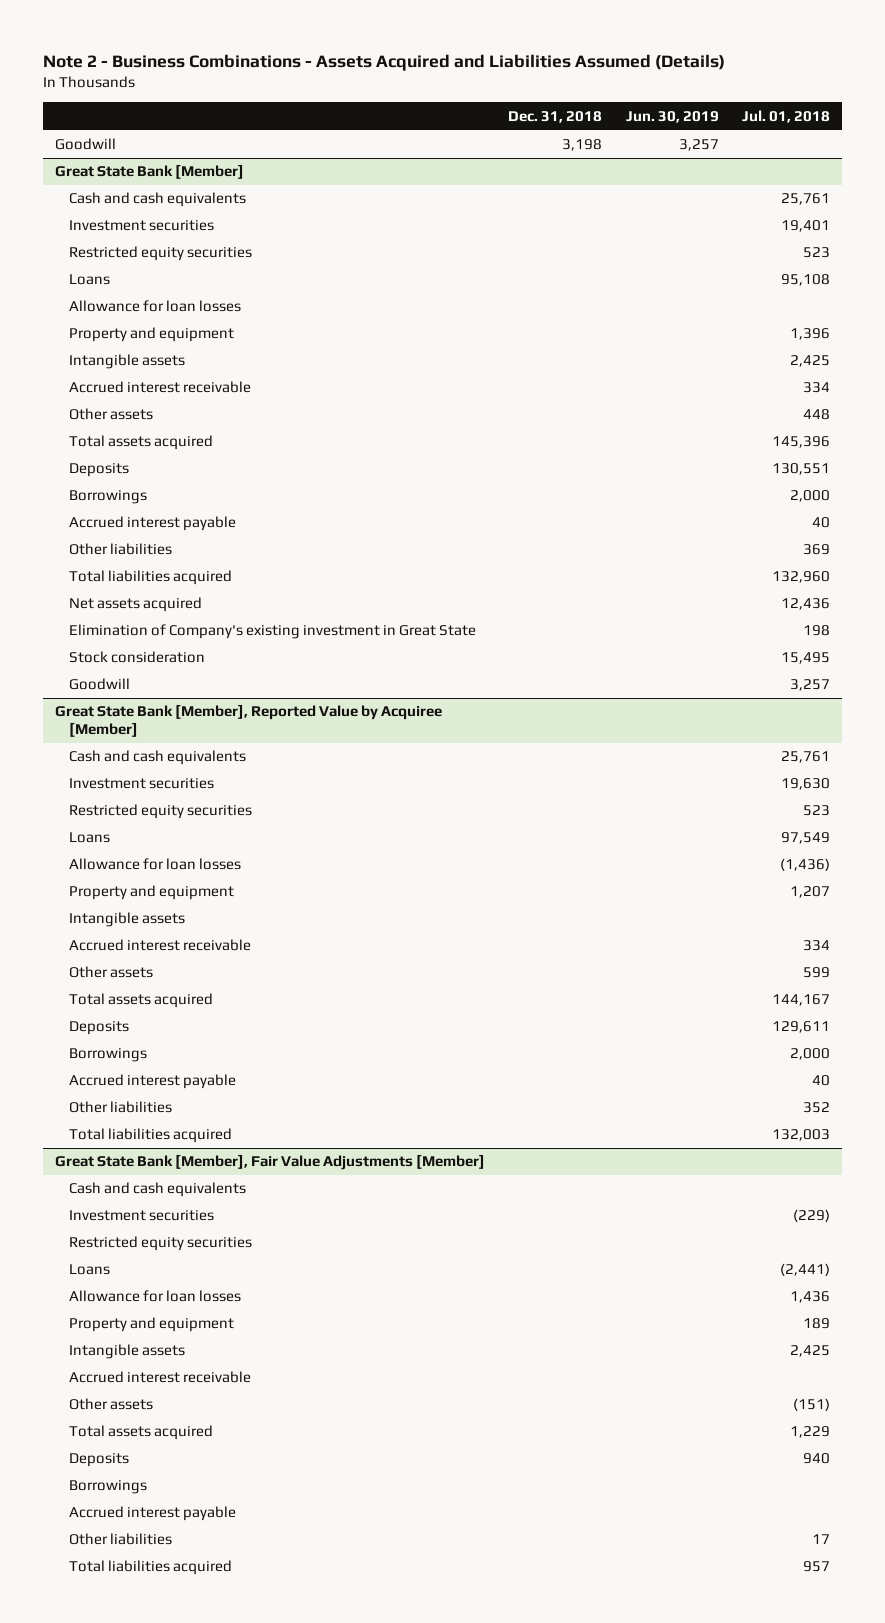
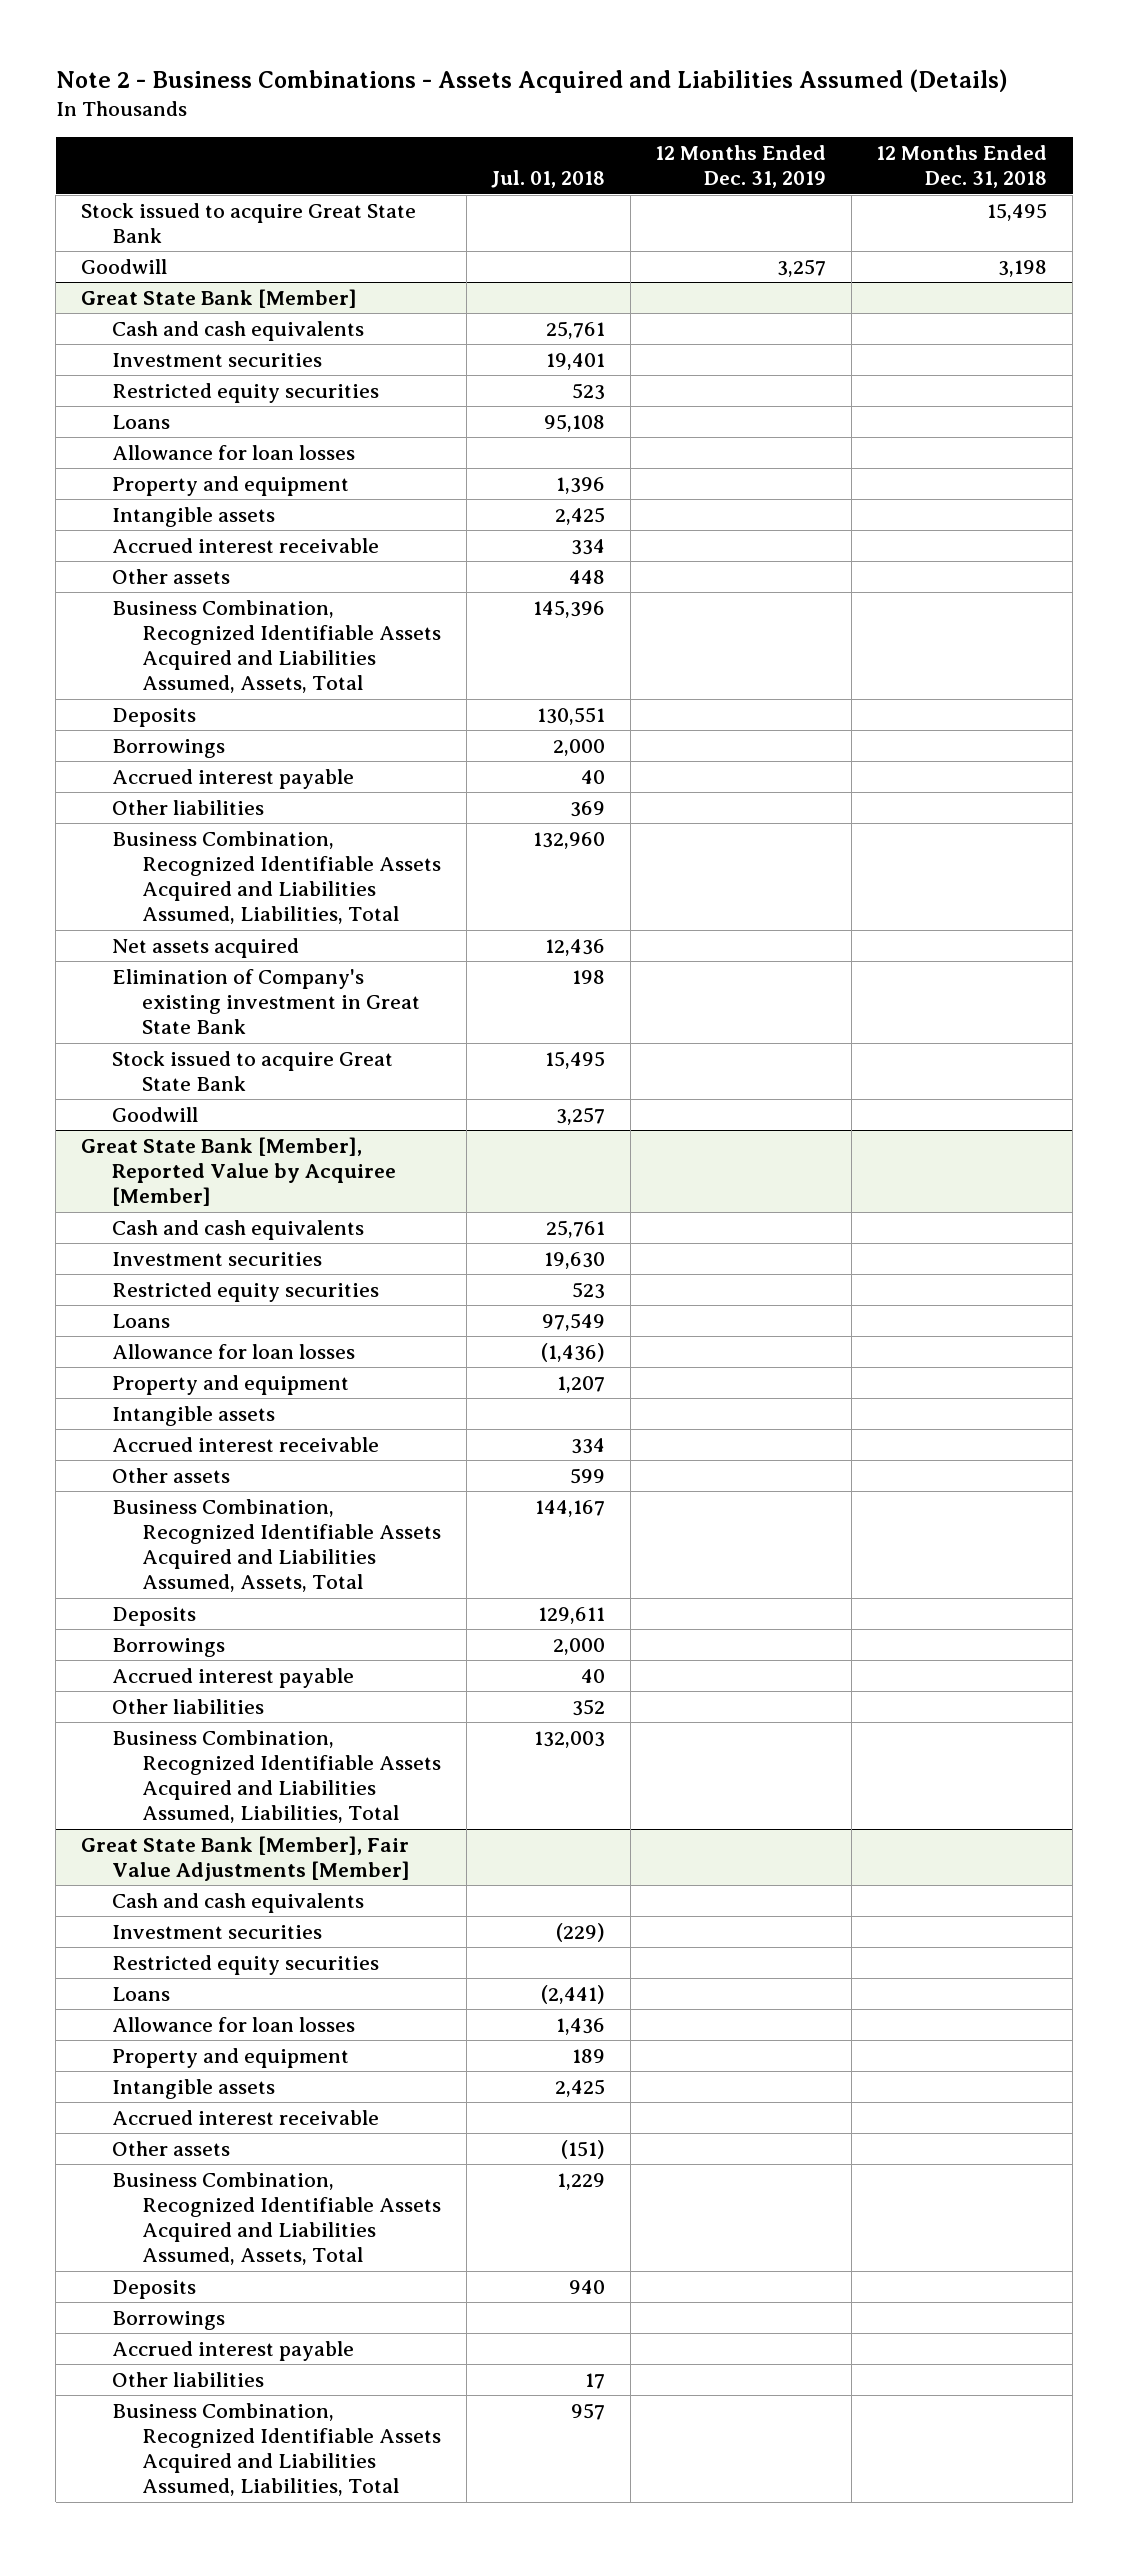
- | Dec. 31, 2018 | Jun. 30, 2019 | Jul. 01, 2018
+ | Jul. 01, 2018 | 12 Months Ended Dec. 31, 2019 | 12 Months Ended Dec. 31, 2018
+ Stock issued to acquire Great State Bank | | | 15,495
@ Great State Bank [Member]
- Total assets acquired | | | 145,396
+ Business Combination, Recognized Identifiable Assets Acquired and Liabilities Assumed, Assets, Total | 145,396 | |
- Total liabilities acquired | | | 132,960
+ Business Combination, Recognized Identifiable Assets Acquired and Liabilities Assumed, Liabilities, Total | 132,960 | |
- Elimination of Company's existing investment in Great State | | | 198
- Stock consideration | | | 15,495
+ Elimination of Company's existing investment in Great State Bank | 198 | |
+ Stock issued to acquire Great State Bank | 15,495 | |
@ Great State Bank [Member], Reported Value by Acquiree [Member]
- Total assets acquired | | | 144,167
+ Business Combination, Recognized Identifiable Assets Acquired and Liabilities Assumed, Assets, Total | 144,167 | |
- Total liabilities acquired | | | 132,003
+ Business Combination, Recognized Identifiable Assets Acquired and Liabilities Assumed, Liabilities, Total | 132,003 | |
@ Great State Bank [Member], Fair Value Adjustments [Member]
- Total assets acquired | | | 1,229
+ Business Combination, Recognized Identifiable Assets Acquired and Liabilities Assumed, Assets, Total | 1,229 | |
- Total liabilities acquired | | | 957
+ Business Combination, Recognized Identifiable Assets Acquired and Liabilities Assumed, Liabilities, Total | 957 | |

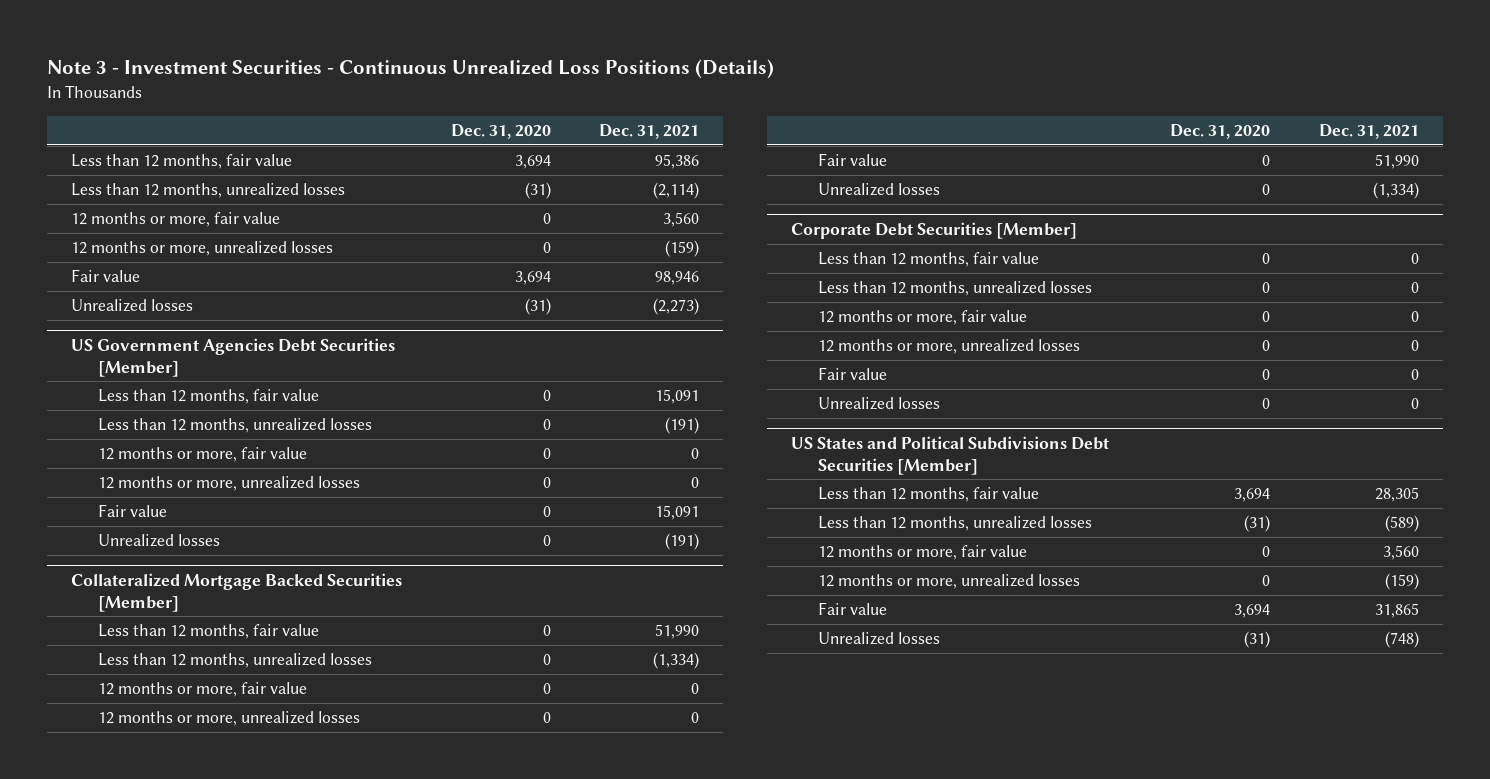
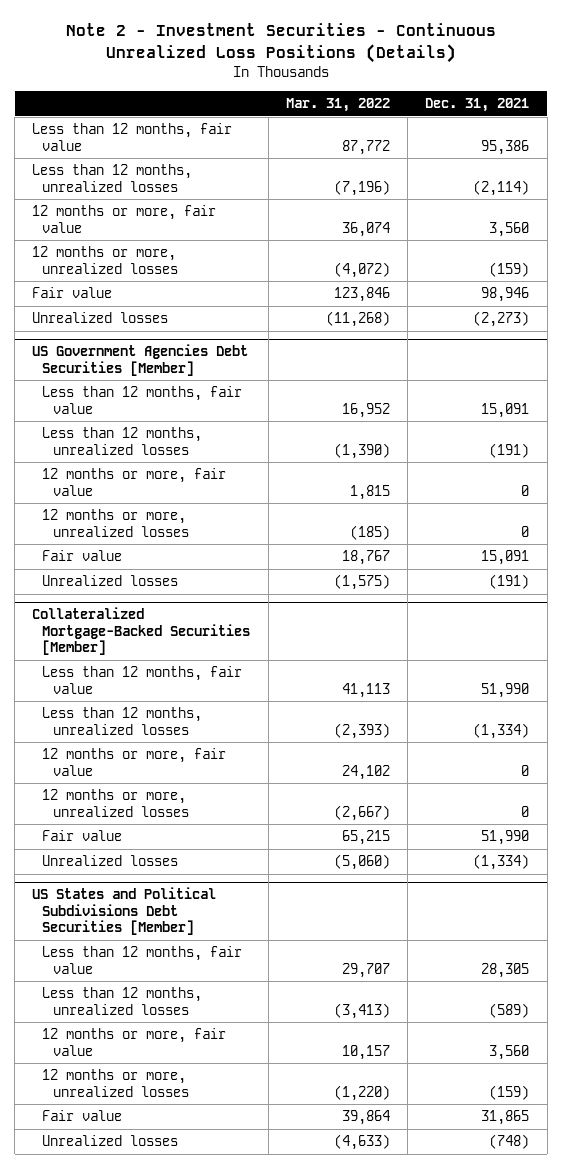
- Note 3 - Investment Securities - Continuous Unrealized Loss Positions (Details)
+ Note 2 - Investment Securities - Continuous Unrealized Loss Positions (Details)
- | Dec. 31, 2020 | Dec. 31, 2021
+ | Mar. 31, 2022 | Dec. 31, 2021
- Collateralized Mortgage Backed Securities [Member]
+ Collateralized Mortgage-Backed Securities [Member]
- Corporate Debt Securities [Member]
- Less than 12 months, fair value | 0 | 0
- Less than 12 months, unrealized losses | 0 | 0
- 12 months or more, fair value | 0 | 0
- 12 months or more, unrealized losses | 0 | 0
- Fair value | 0 | 0
- Unrealized losses | 0 | 0

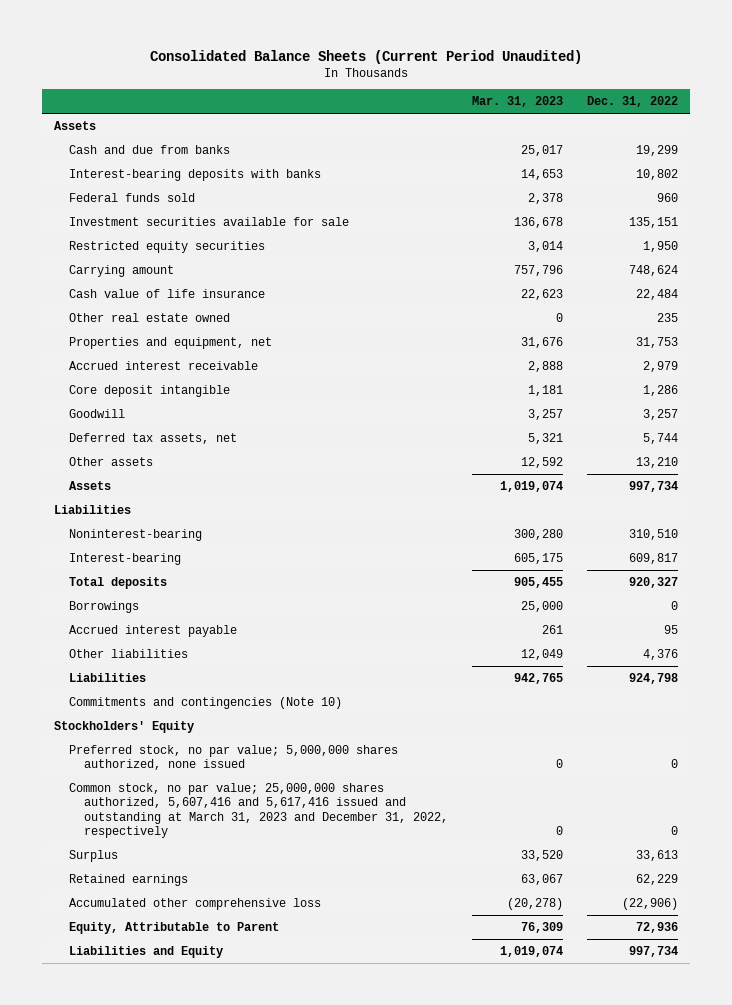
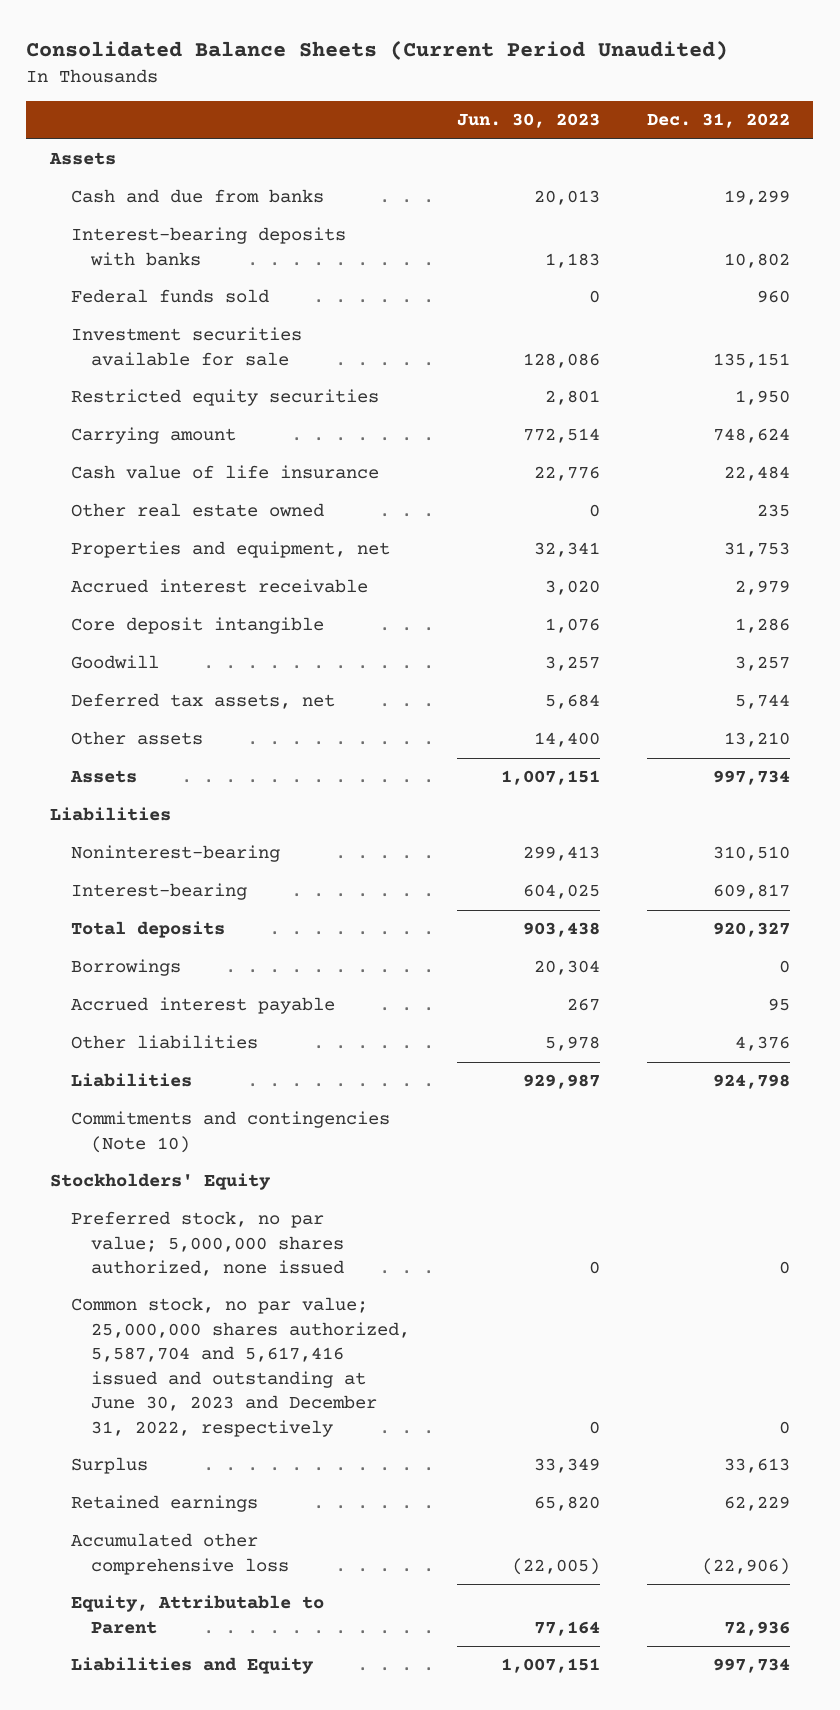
- | Mar. 31, 2023 | Dec. 31, 2022
+ | Jun. 30, 2023 | Dec. 31, 2022
- Common stock, no par value; 25,000,000 shares authorized, 5,607,416 and 5,617,416 issued and outstanding at March 31, 2023 and December 31, 2022, respectively | 0 | 0
+ Common stock, no par value; 25,000,000 shares authorized, 5,587,704 and 5,617,416 issued and outstanding at June 30, 2023 and December 31, 2022, respectively | 0 | 0

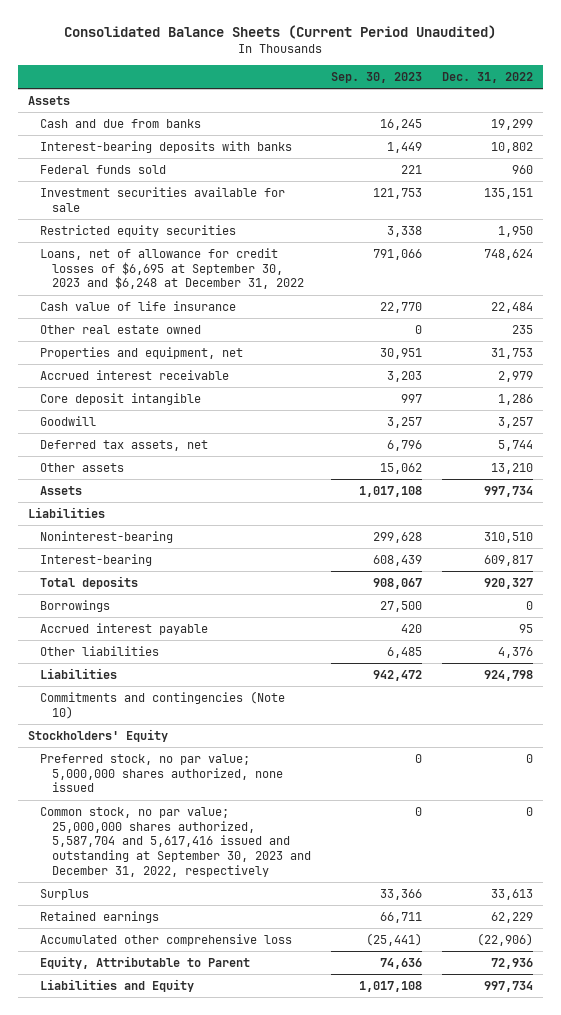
- | Jun. 30, 2023 | Dec. 31, 2022
+ | Sep. 30, 2023 | Dec. 31, 2022
- Carrying amount | 772,514 | 748,624
+ Loans, net of allowance for credit losses of $6,695 at September 30, 2023 and $6,248 at December 31, 2022 | 791,066 | 748,624
- Common stock, no par value; 25,000,000 shares authorized, 5,587,704 and 5,617,416 issued and outstanding at June 30, 2023 and December 31, 2022, respectively | 0 | 0
+ Common stock, no par value; 25,000,000 shares authorized, 5,587,704 and 5,617,416 issued and outstanding at September 30, 2023 and December 31, 2022, respectively | 0 | 0

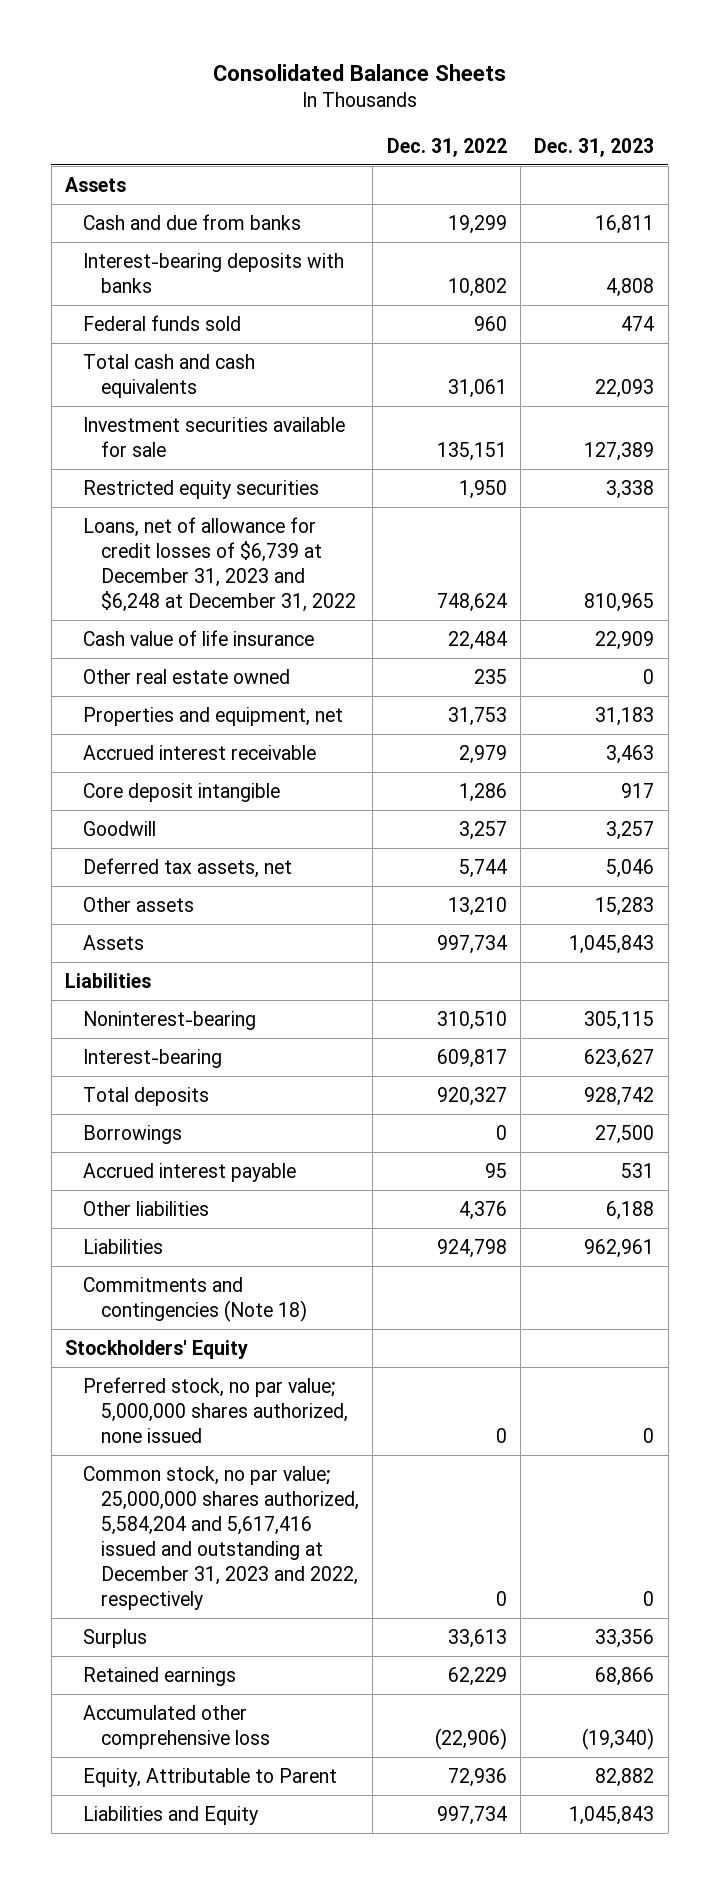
- Consolidated Balance Sheets (Current Period Unaudited)
+ Consolidated Balance Sheets
- | Sep. 30, 2023 | Dec. 31, 2022
+ | Dec. 31, 2022 | Dec. 31, 2023
+ Total cash and cash equivalents | 31,061 | 22,093
- Loans, net of allowance for credit losses of $6,695 at September 30, 2023 and $6,248 at December 31, 2022 | 791,066 | 748,624
+ Loans, net of allowance for credit losses of $6,739 at December 31, 2023 and $6,248 at December 31, 2022 | 748,624 | 810,965
- Commitments and contingencies (Note 10)
+ Commitments and contingencies (Note 18)
- Common stock, no par value; 25,000,000 shares authorized, 5,587,704 and 5,617,416 issued and outstanding at September 30, 2023 and December 31, 2022, respectively | 0 | 0
+ Common stock, no par value; 25,000,000 shares authorized, 5,584,204 and 5,617,416 issued and outstanding at December 31, 2023 and 2022, respectively | 0 | 0

